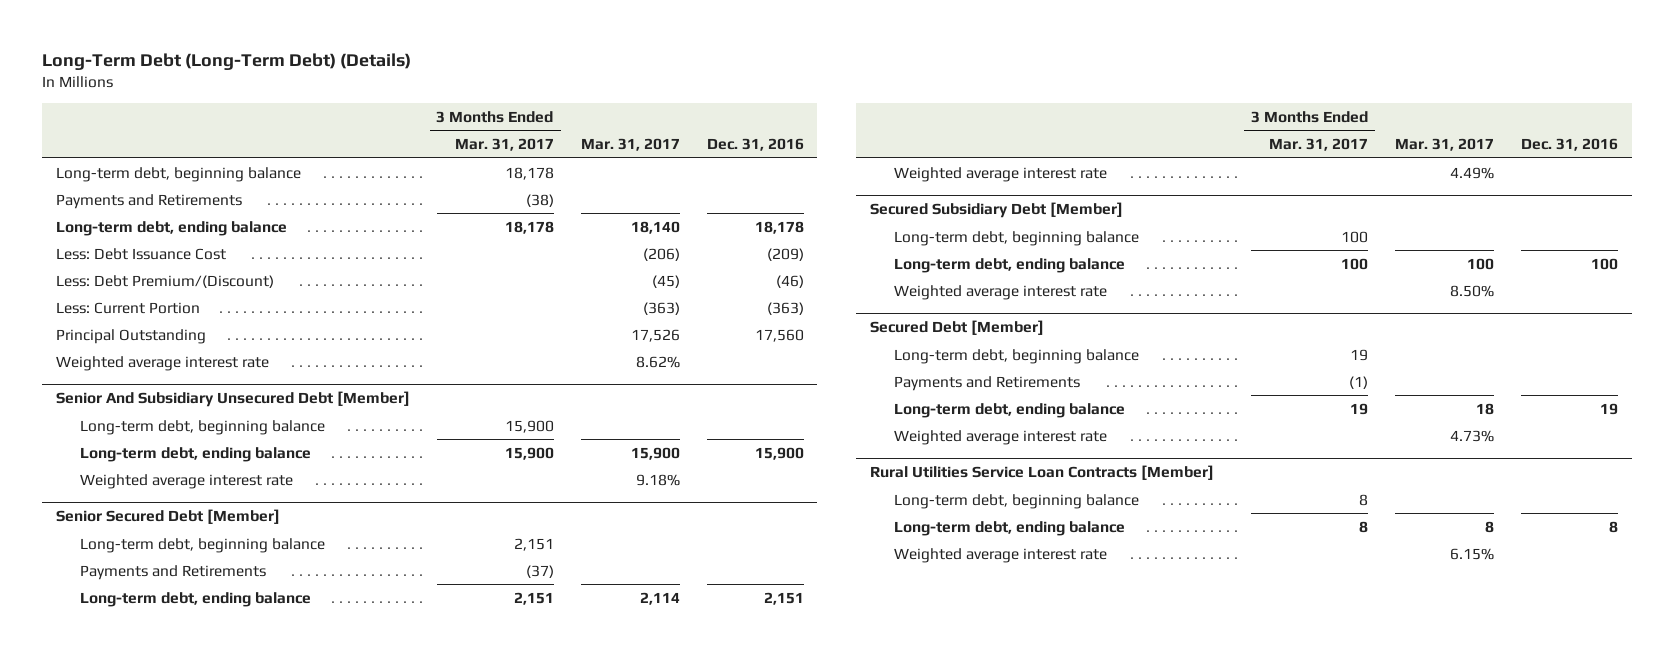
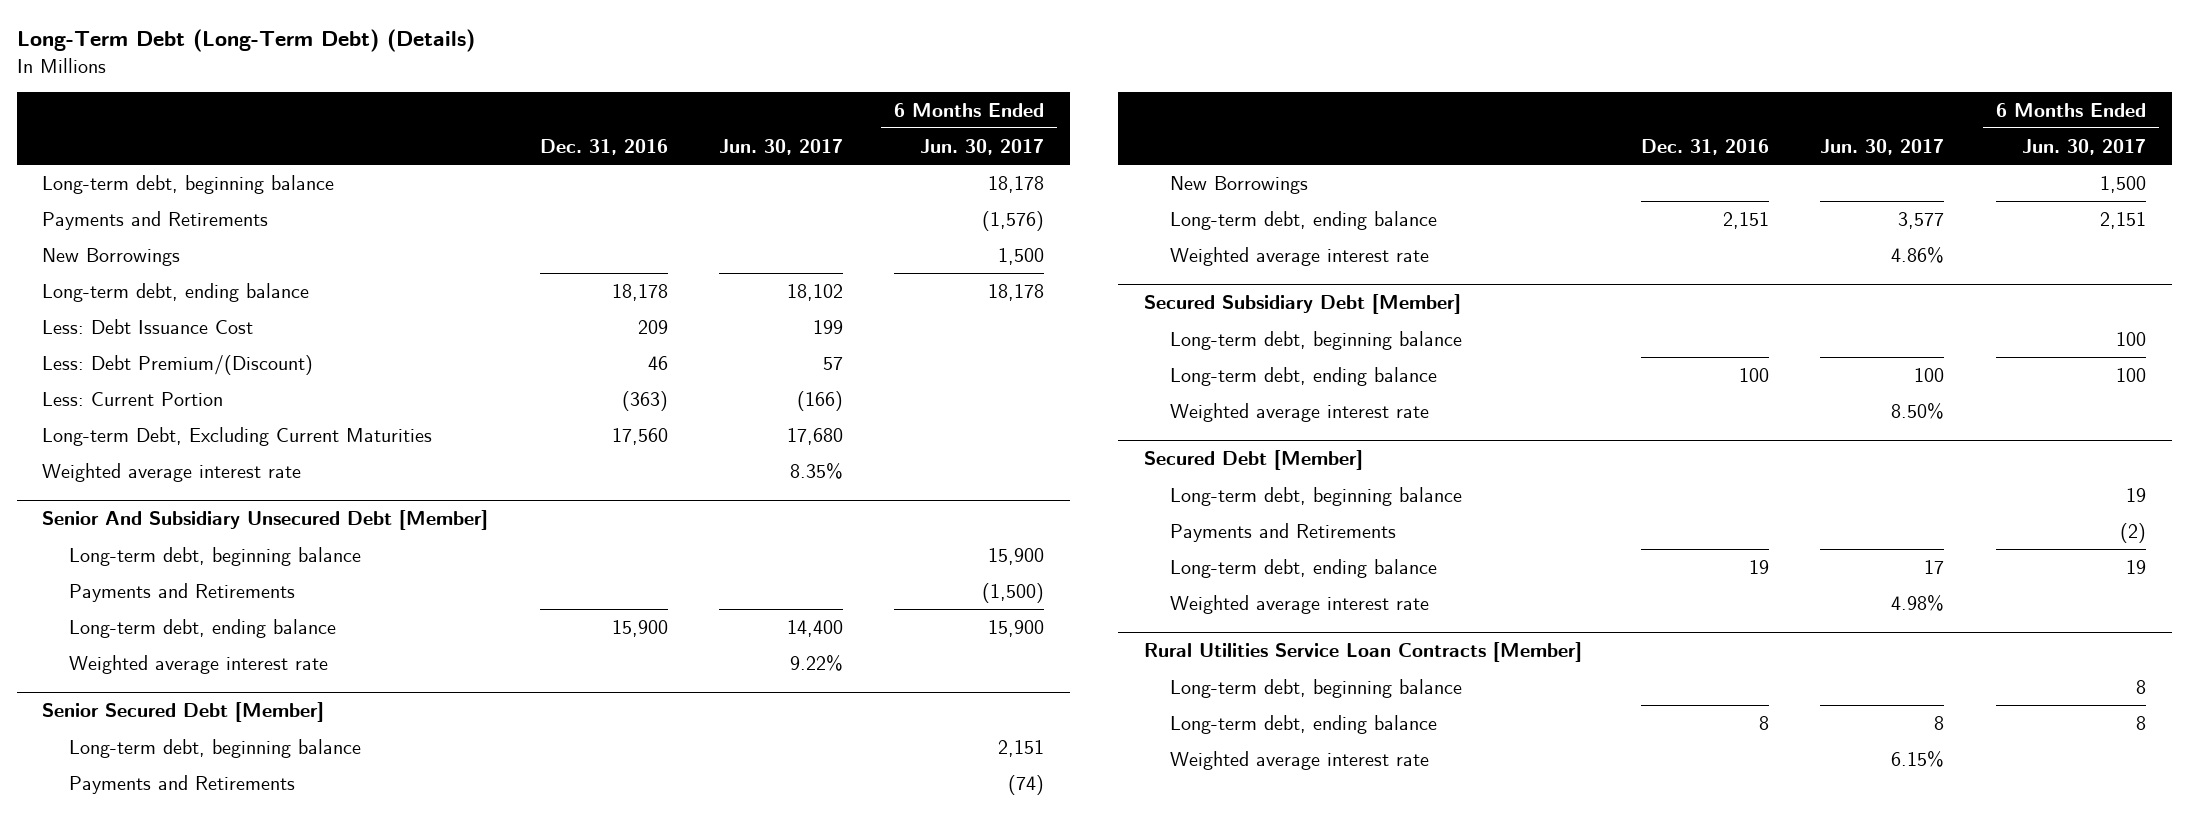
- | 3 Months Ended Mar. 31, 2017 | Mar. 31, 2017 | Dec. 31, 2016
+ | Dec. 31, 2016 | Jun. 30, 2017 | 6 Months Ended Jun. 30, 2017
+ New Borrowings | | | 1,500
- Less: Debt Issuance Cost | | (206) | (209)
- Less: Debt Premium/(Discount) | | (45) | (46)
+ Less: Debt Issuance Cost | 209 | 199 |
+ Less: Debt Premium/(Discount) | 46 | 57 |
- Principal Outstanding | | 17,526 | 17,560
+ Long-term Debt, Excluding Current Maturities | 17,560 | 17,680 |
@ Senior And Subsidiary Unsecured Debt [Member]
+ Payments and Retirements | | | (1,500)
@ Senior Secured Debt [Member]
+ New Borrowings | | | 1,500

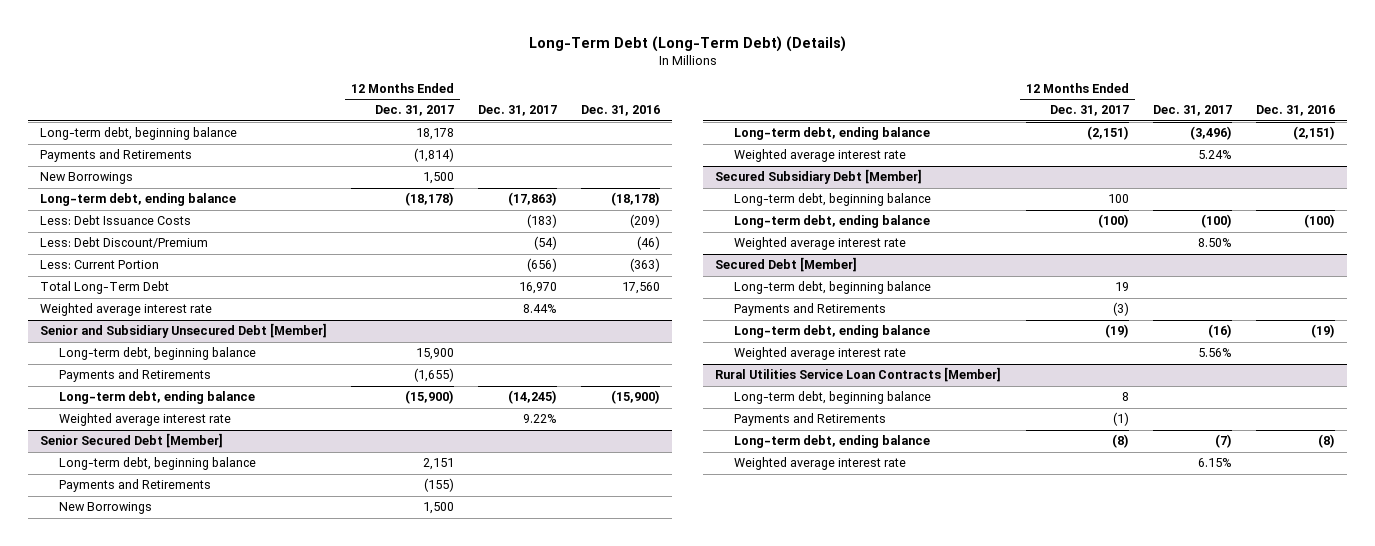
- | Dec. 31, 2016 | Jun. 30, 2017 | 6 Months Ended Jun. 30, 2017
+ | 12 Months Ended Dec. 31, 2017 | Dec. 31, 2017 | Dec. 31, 2016
- Long-term debt, ending balance | 18,178 | 18,102 | 18,178
- Less: Debt Issuance Cost | 209 | 199 |
- Less: Debt Premium/(Discount) | 46 | 57 |
+ Long-term debt, ending balance | (18,178) | (17,863) | (18,178)
+ Less: Debt Issuance Costs | | (183) | (209)
+ Less: Debt Discount/Premium | | (54) | (46)
- Long-term Debt, Excluding Current Maturities | 17,560 | 17,680 |
+ Total Long-Term Debt | | 16,970 | 17,560
- Senior And Subsidiary Unsecured Debt [Member]
+ Senior and Subsidiary Unsecured Debt [Member]
- Long-term debt, ending balance | 15,900 | 14,400 | 15,900
+ Long-term debt, ending balance | (15,900) | (14,245) | (15,900)
@ Senior Secured Debt [Member]
- Long-term debt, ending balance | 2,151 | 3,577 | 2,151
+ Long-term debt, ending balance | (2,151) | (3,496) | (2,151)
@ Secured Subsidiary Debt [Member]
- Long-term debt, ending balance | 100 | 100 | 100
+ Long-term debt, ending balance | (100) | (100) | (100)
@ Secured Debt [Member]
- Long-term debt, ending balance | 19 | 17 | 19
+ Long-term debt, ending balance | (19) | (16) | (19)
@ Rural Utilities Service Loan Contracts [Member]
- Long-term debt, ending balance | 8 | 8 | 8
+ Payments and Retirements | (1) | |
+ Long-term debt, ending balance | (8) | (7) | (8)

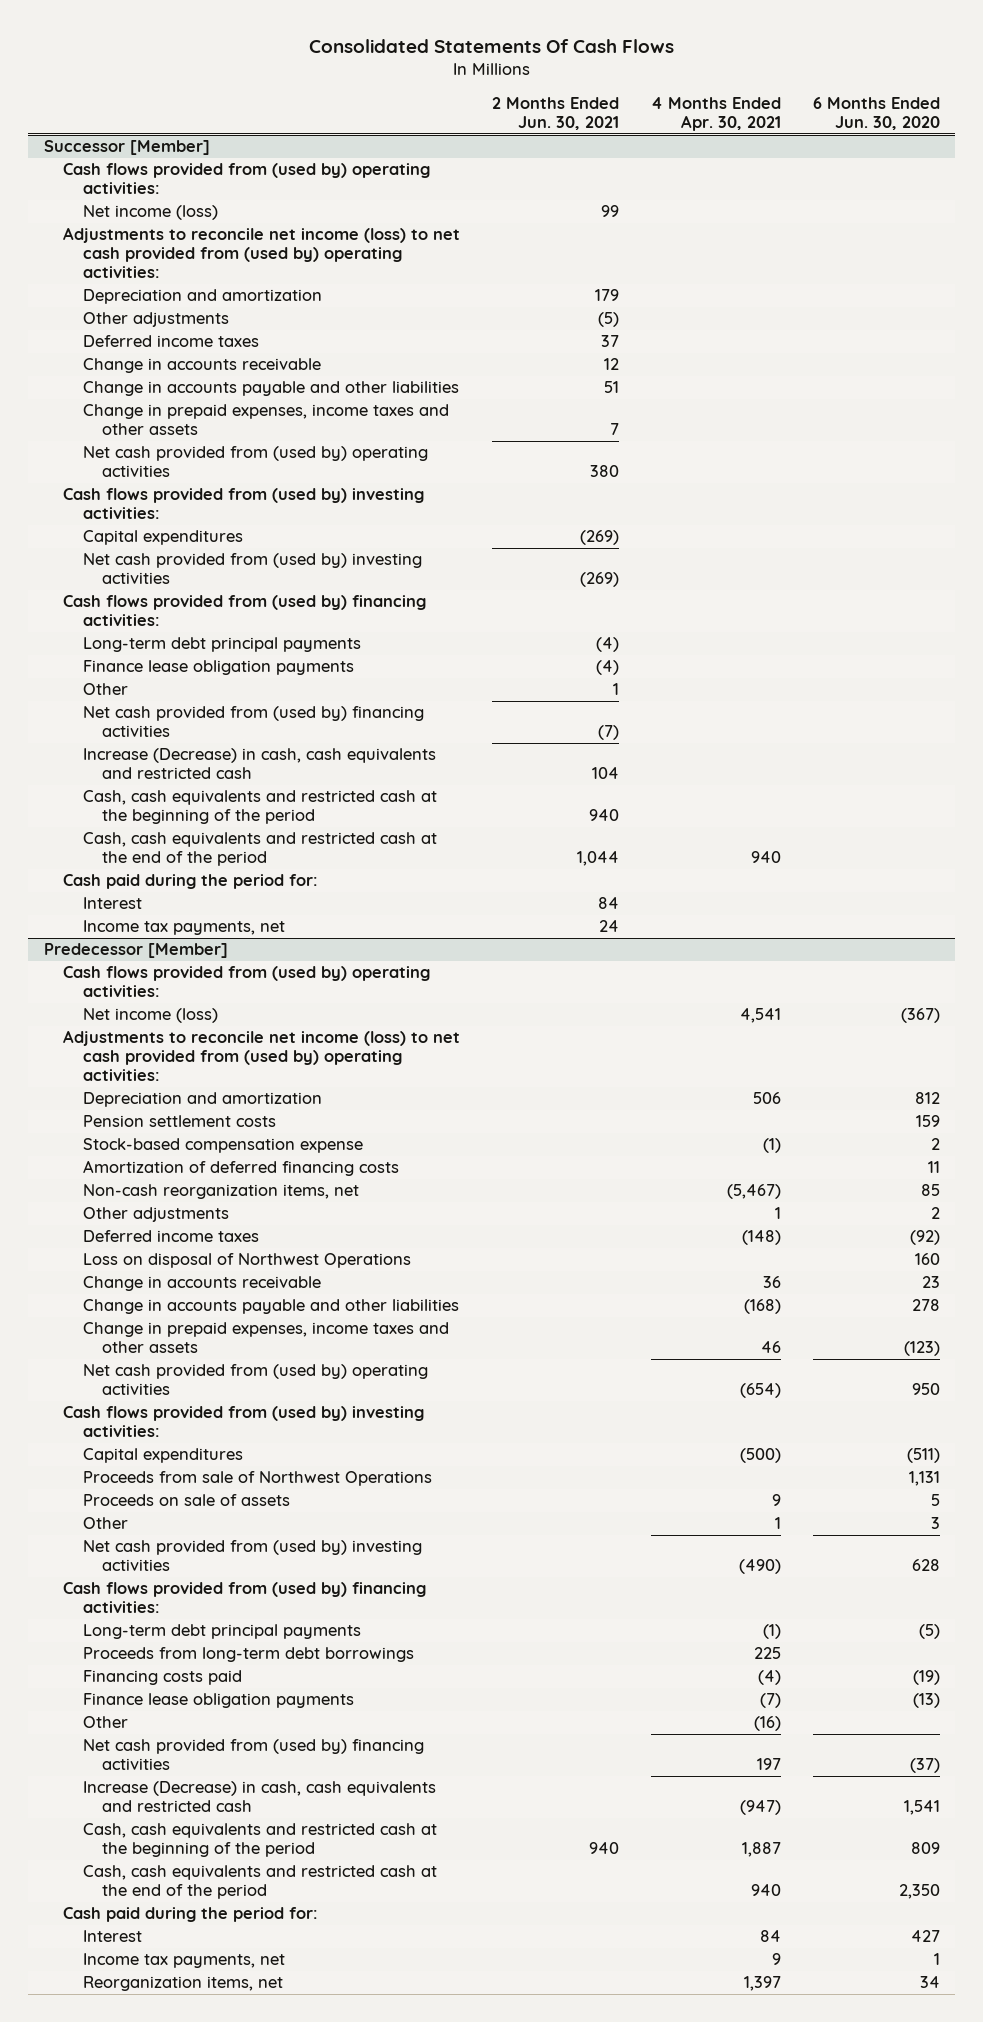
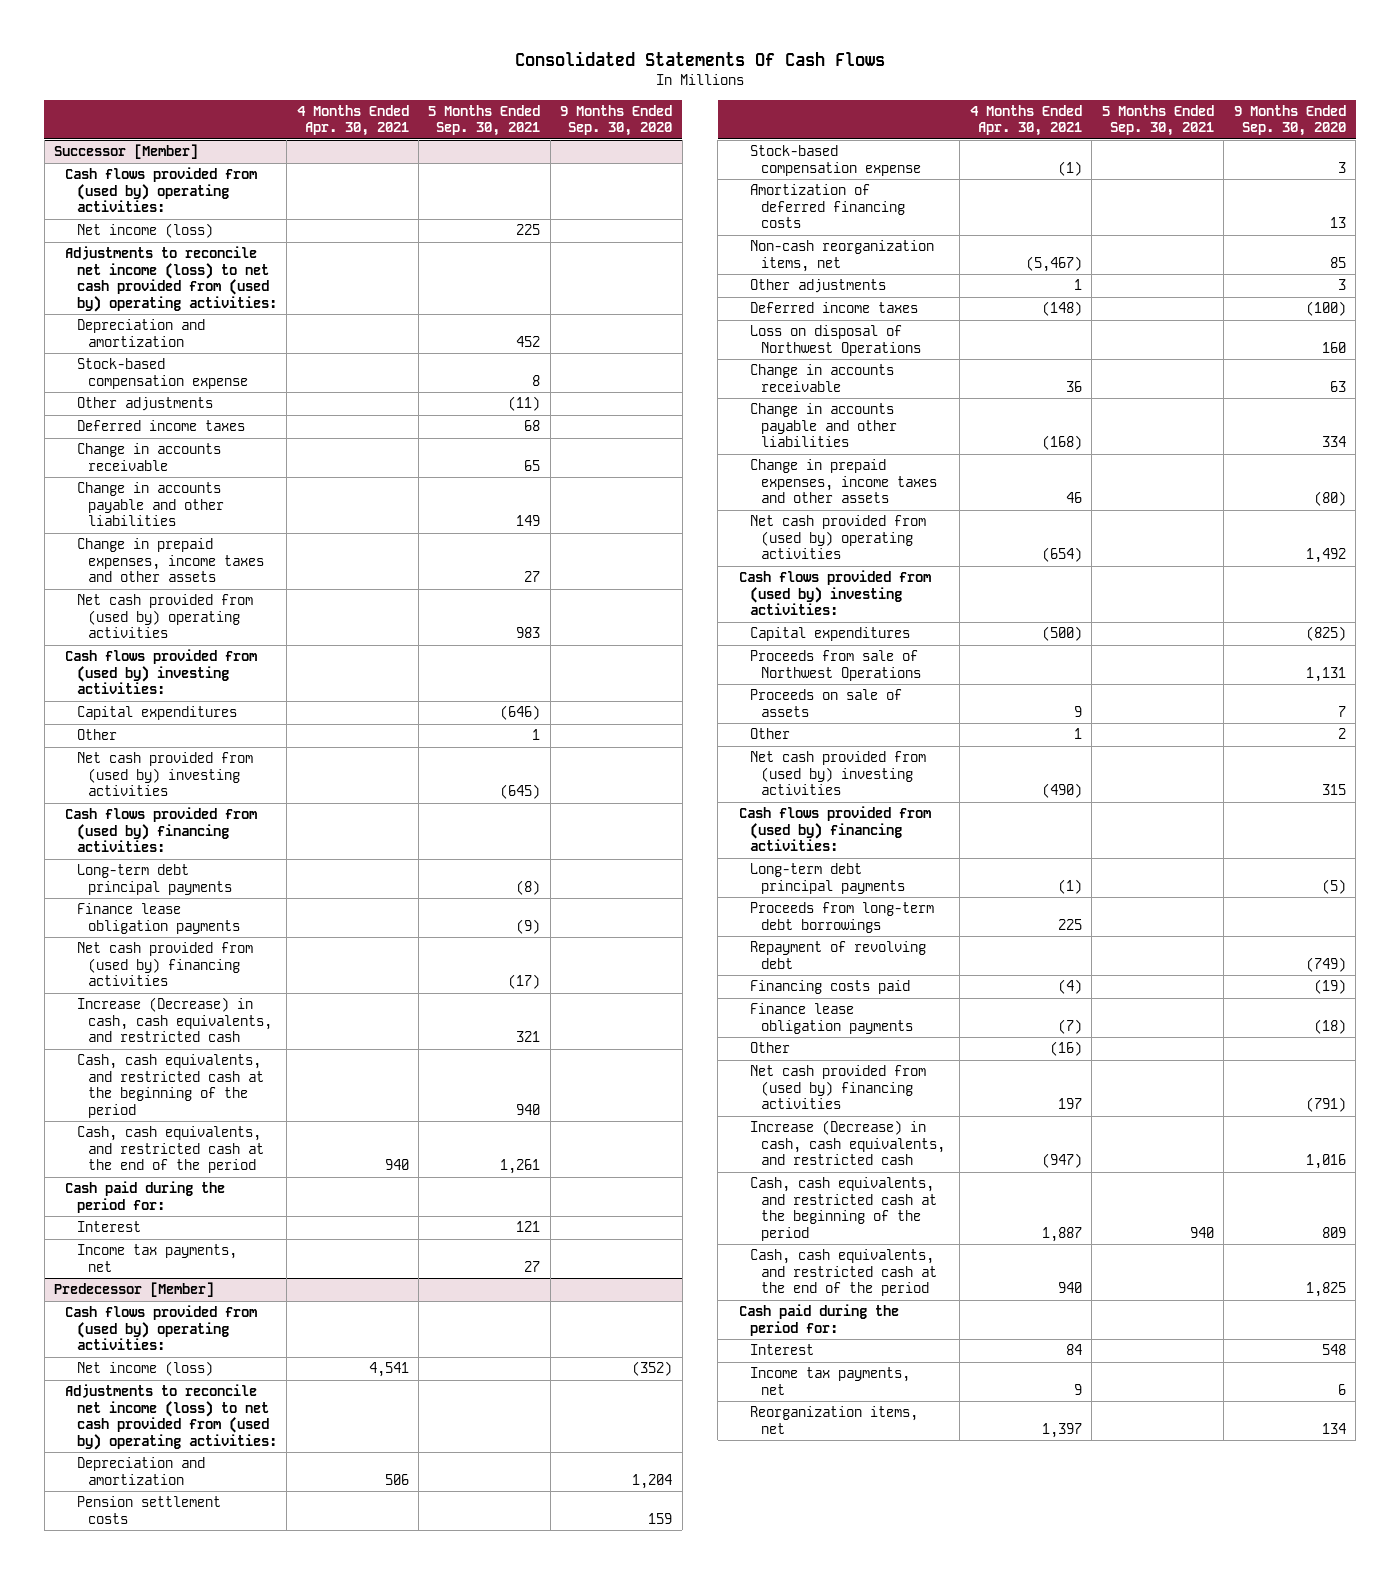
- | 2 Months Ended Jun. 30, 2021 | 4 Months Ended Apr. 30, 2021 | 6 Months Ended Jun. 30, 2020
+ | 4 Months Ended Apr. 30, 2021 | 5 Months Ended Sep. 30, 2021 | 9 Months Ended Sep. 30, 2020
@ Successor [Member]
+ Stock-based compensation expense | | 8 |
moved up: Other | | 1 |
- Increase (Decrease) in cash, cash equivalents and restricted cash | 104 | |
- Cash, cash equivalents and restricted cash at the beginning of the period | 940 | |
- Cash, cash equivalents and restricted cash at the end of the period | 1,044 | 940 |
+ Increase (Decrease) in cash, cash equivalents, and restricted cash | | 321 |
+ Cash, cash equivalents, and restricted cash at the beginning of the period | | 940 |
+ Cash, cash equivalents, and restricted cash at the end of the period | 940 | 1,261 |
@ Predecessor [Member]
+ Repayment of revolving debt | | | (749)
- Increase (Decrease) in cash, cash equivalents and restricted cash | | (947) | 1,541
- Cash, cash equivalents and restricted cash at the beginning of the period | 940 | 1,887 | 809
- Cash, cash equivalents and restricted cash at the end of the period | | 940 | 2,350
+ Increase (Decrease) in cash, cash equivalents, and restricted cash | (947) | | 1,016
+ Cash, cash equivalents, and restricted cash at the beginning of the period | 1,887 | 940 | 809
+ Cash, cash equivalents, and restricted cash at the end of the period | 940 | | 1,825

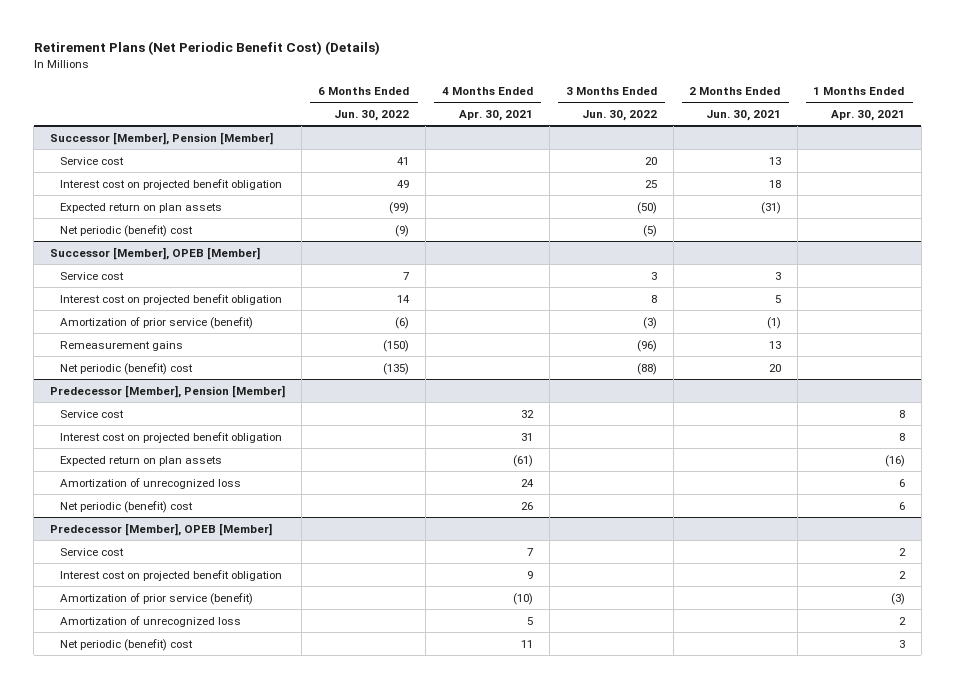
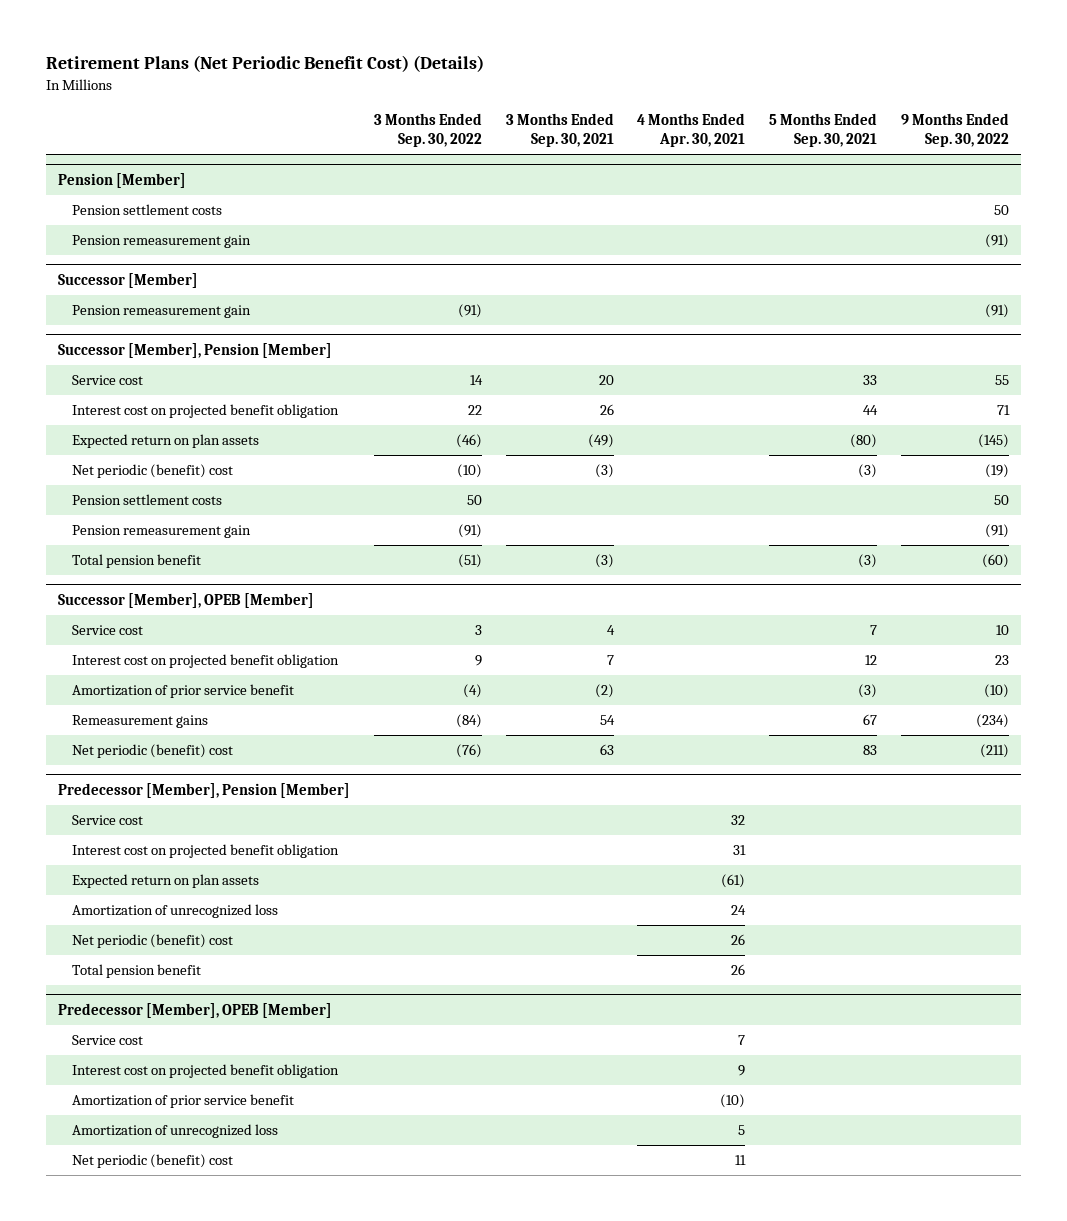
- | 6 Months Ended Jun. 30, 2022 | 4 Months Ended Apr. 30, 2021 | 3 Months Ended Jun. 30, 2022 | 2 Months Ended Jun. 30, 2021 | 1 Months Ended Apr. 30, 2021
+ | 3 Months Ended Sep. 30, 2022 | 3 Months Ended Sep. 30, 2021 | 4 Months Ended Apr. 30, 2021 | 5 Months Ended Sep. 30, 2021 | 9 Months Ended Sep. 30, 2022
+ Pension [Member]
+ Pension settlement costs | | | | | 50
+ Pension remeasurement gain | | | | | (91)
+ Successor [Member]
+ Pension remeasurement gain | (91) | | | | (91)
@ Successor [Member], Pension [Member]
+ Pension settlement costs | 50 | | | | 50
+ Pension remeasurement gain | (91) | | | | (91)
+ Total pension benefit | (51) | (3) | | (3) | (60)
@ Successor [Member], OPEB [Member]
- Amortization of prior service (benefit) | (6) | | (3) | (1) |
+ Amortization of prior service benefit | (4) | (2) | | (3) | (10)
@ Predecessor [Member], Pension [Member]
+ Total pension benefit | | | 26 | |
@ Predecessor [Member], OPEB [Member]
- Amortization of prior service (benefit) | | (10) | | | (3)
+ Amortization of prior service benefit | | | (10) | |

